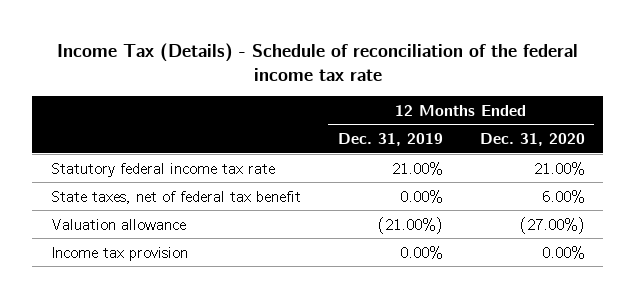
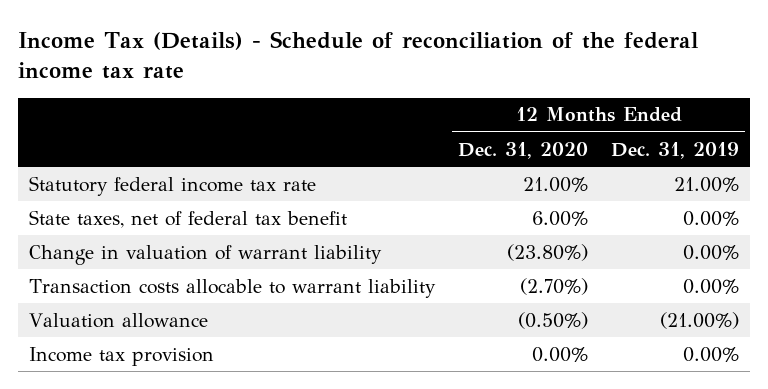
- | 12 Months Ended Dec. 31, 2019 | 12 Months Ended Dec. 31, 2020
+ | 12 Months Ended Dec. 31, 2020 | 12 Months Ended Dec. 31, 2019
- Valuation allowance | (21.00%) | (27.00%)
+ Change in valuation of warrant liability | (23.80%) | 0.00%
+ Transaction costs allocable to warrant liability | (2.70%) | 0.00%
+ Valuation allowance | (0.50%) | (21.00%)

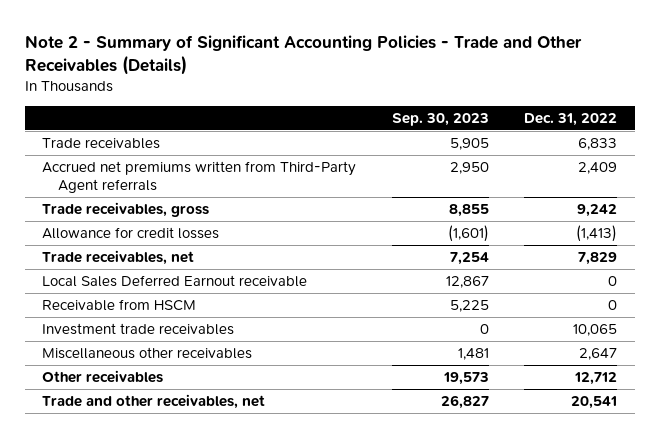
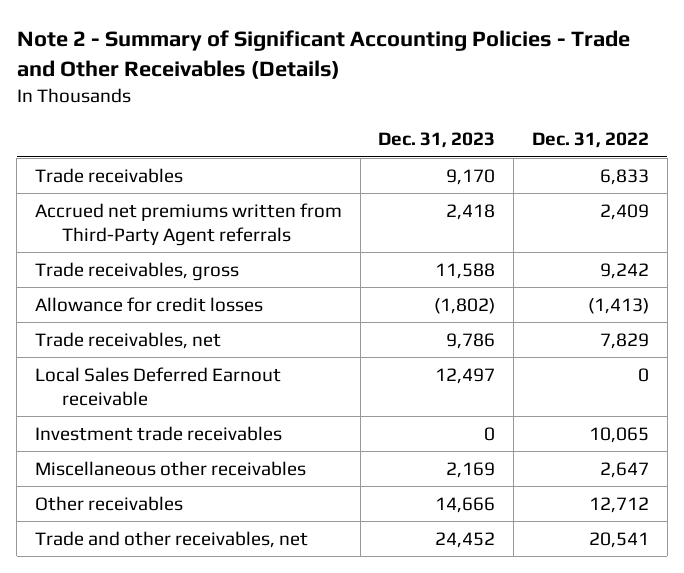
- | Sep. 30, 2023 | Dec. 31, 2022
+ | Dec. 31, 2023 | Dec. 31, 2022
- Receivable from HSCM | 5,225 | 0

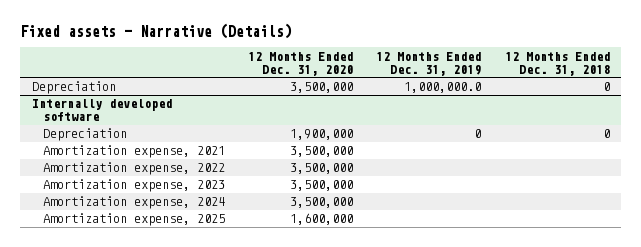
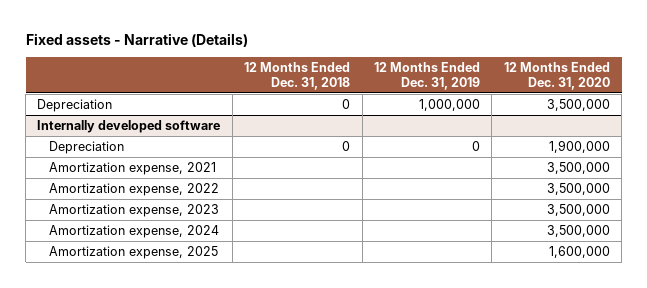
- | 12 Months Ended Dec. 31, 2020 | 12 Months Ended Dec. 31, 2019 | 12 Months Ended Dec. 31, 2018
+ | 12 Months Ended Dec. 31, 2018 | 12 Months Ended Dec. 31, 2019 | 12 Months Ended Dec. 31, 2020
- Depreciation | 3,500,000 | 1,000,000.0 | 0
+ Depreciation | 0 | 1,000,000 | 3,500,000

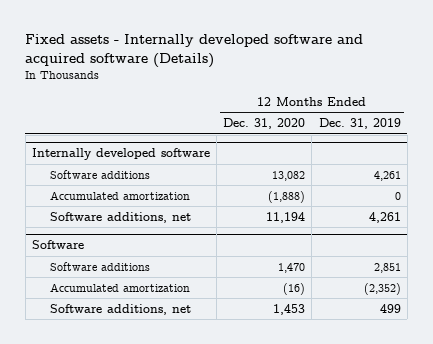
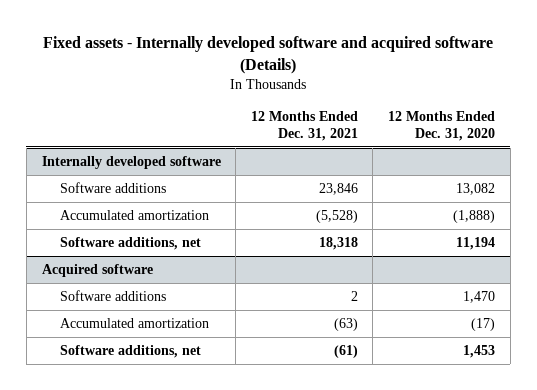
- | 12 Months Ended Dec. 31, 2020 | 12 Months Ended Dec. 31, 2019
+ | 12 Months Ended Dec. 31, 2021 | 12 Months Ended Dec. 31, 2020
- Software
+ Acquired software
- Accumulated amortization | (16) | (2,352)
+ Accumulated amortization | (63) | (17)

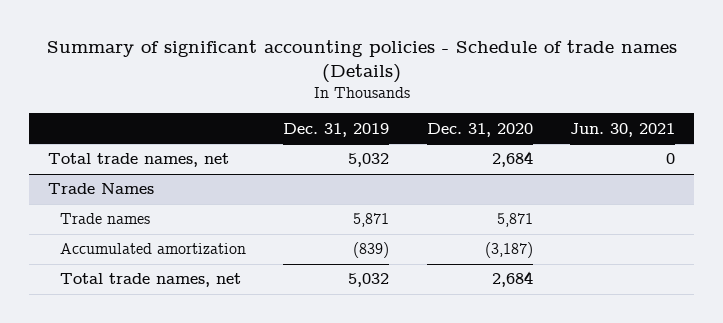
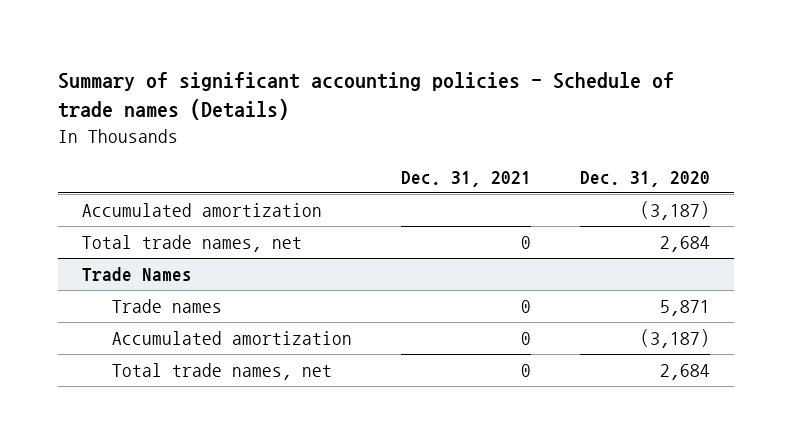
- | Dec. 31, 2019 | Dec. 31, 2020 | Jun. 30, 2021
+ | Dec. 31, 2021 | Dec. 31, 2020
+ Accumulated amortization | | (3,187)

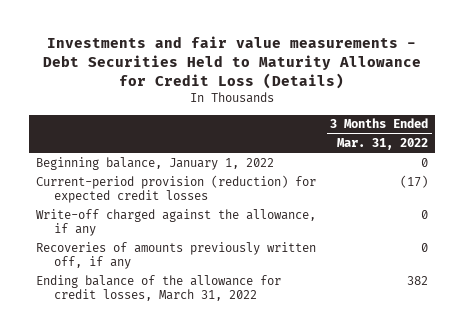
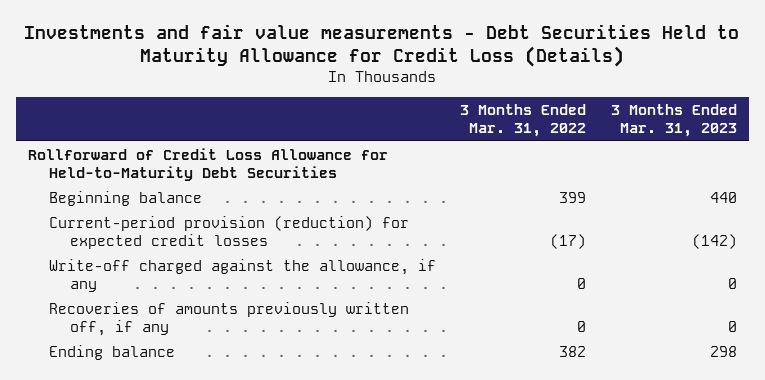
- | 3 Months Ended Mar. 31, 2022
+ | 3 Months Ended Mar. 31, 2022 | 3 Months Ended Mar. 31, 2023
- Beginning balance, January 1, 2022 | 0
+ Rollforward of Credit Loss Allowance for Held-to-Maturity Debt Securities
+ Beginning balance | 399 | 440
- Ending balance of the allowance for credit losses, March 31, 2022 | 382
+ Ending balance | 382 | 298

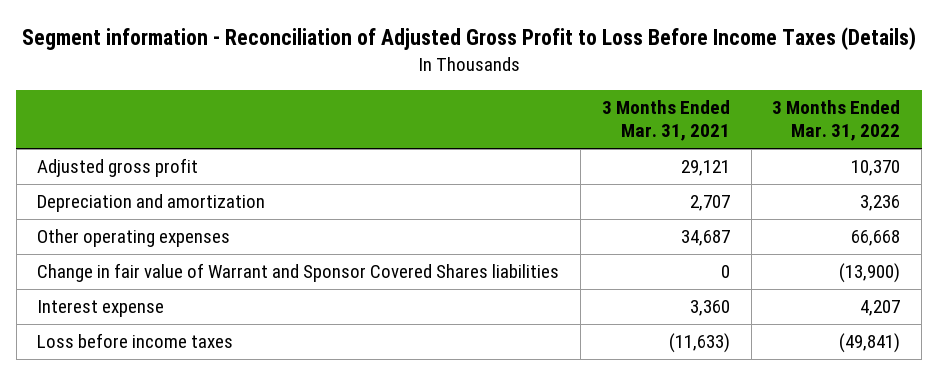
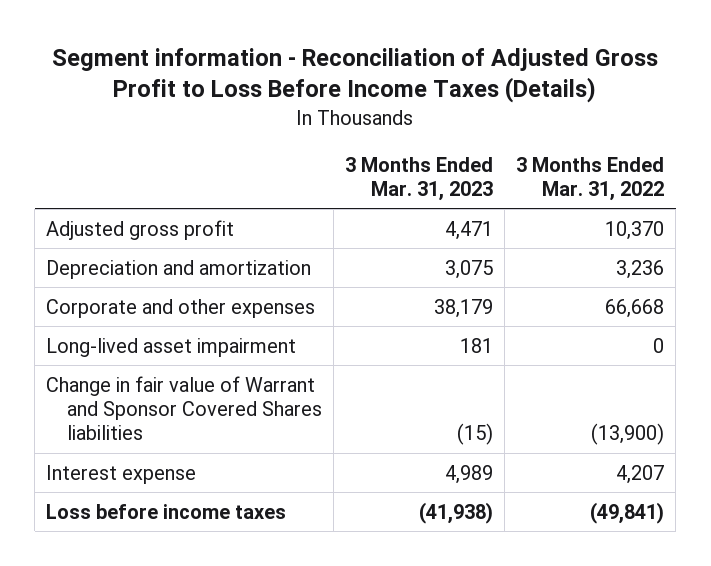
- | 3 Months Ended Mar. 31, 2021 | 3 Months Ended Mar. 31, 2022
+ | 3 Months Ended Mar. 31, 2023 | 3 Months Ended Mar. 31, 2022
- Other operating expenses | 34,687 | 66,668
+ Corporate and other expenses | 38,179 | 66,668
+ Long-lived asset impairment | 181 | 0

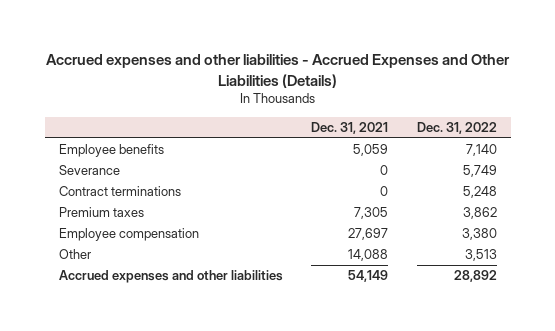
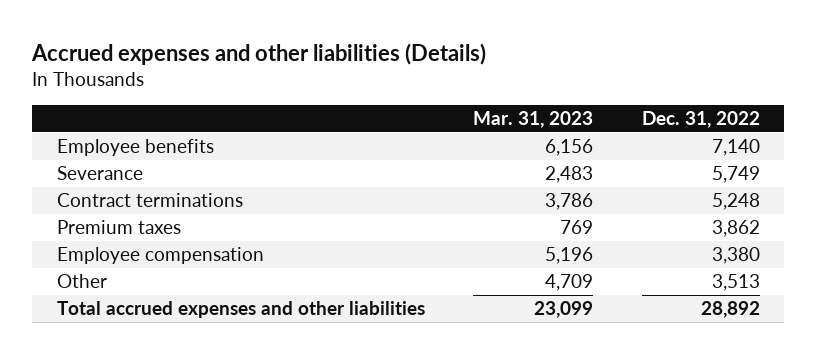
- Accrued expenses and other liabilities - Accrued Expenses and Other Liabilities (Details)
+ Accrued expenses and other liabilities (Details)
- | Dec. 31, 2021 | Dec. 31, 2022
+ | Mar. 31, 2023 | Dec. 31, 2022
- Accrued expenses and other liabilities | 54,149 | 28,892
+ Total accrued expenses and other liabilities | 23,099 | 28,892

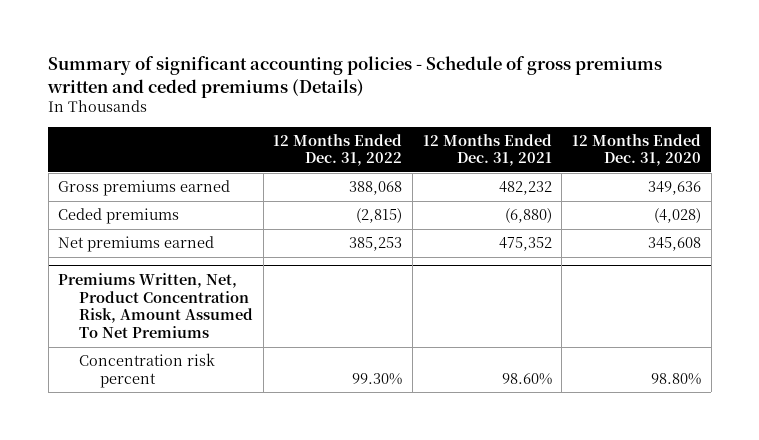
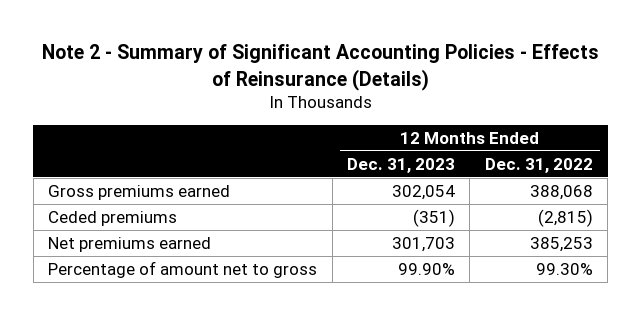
- Summary of significant accounting policies - Schedule of gross premiums written and ceded premiums (Details)
+ Note 2 - Summary of Significant Accounting Policies - Effects of Reinsurance (Details)
- | 12 Months Ended Dec. 31, 2022 | 12 Months Ended Dec. 31, 2021 | 12 Months Ended Dec. 31, 2020
+ | 12 Months Ended Dec. 31, 2023 | 12 Months Ended Dec. 31, 2022
- Premiums Written, Net, Product Concentration Risk, Amount Assumed To Net Premiums
- Concentration risk percent | 99.30% | 98.60% | 98.80%
+ Percentage of amount net to gross | 99.90% | 99.30%

